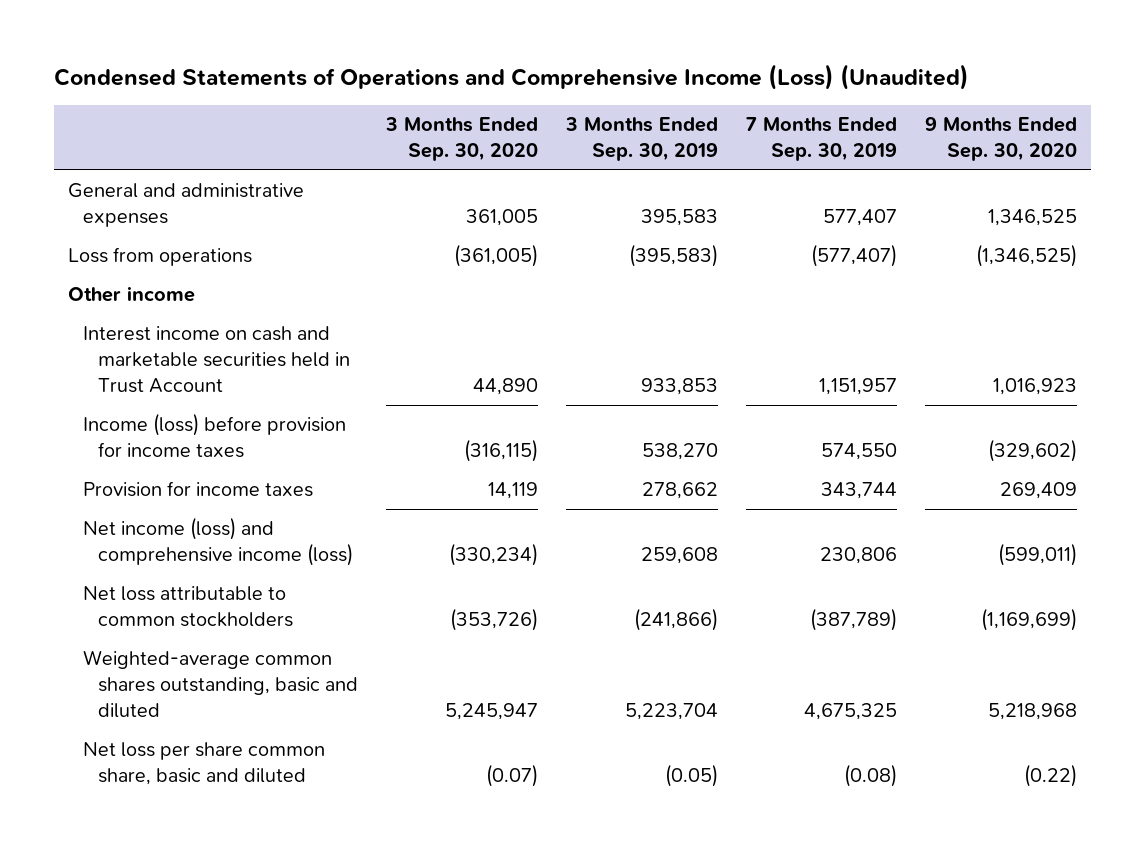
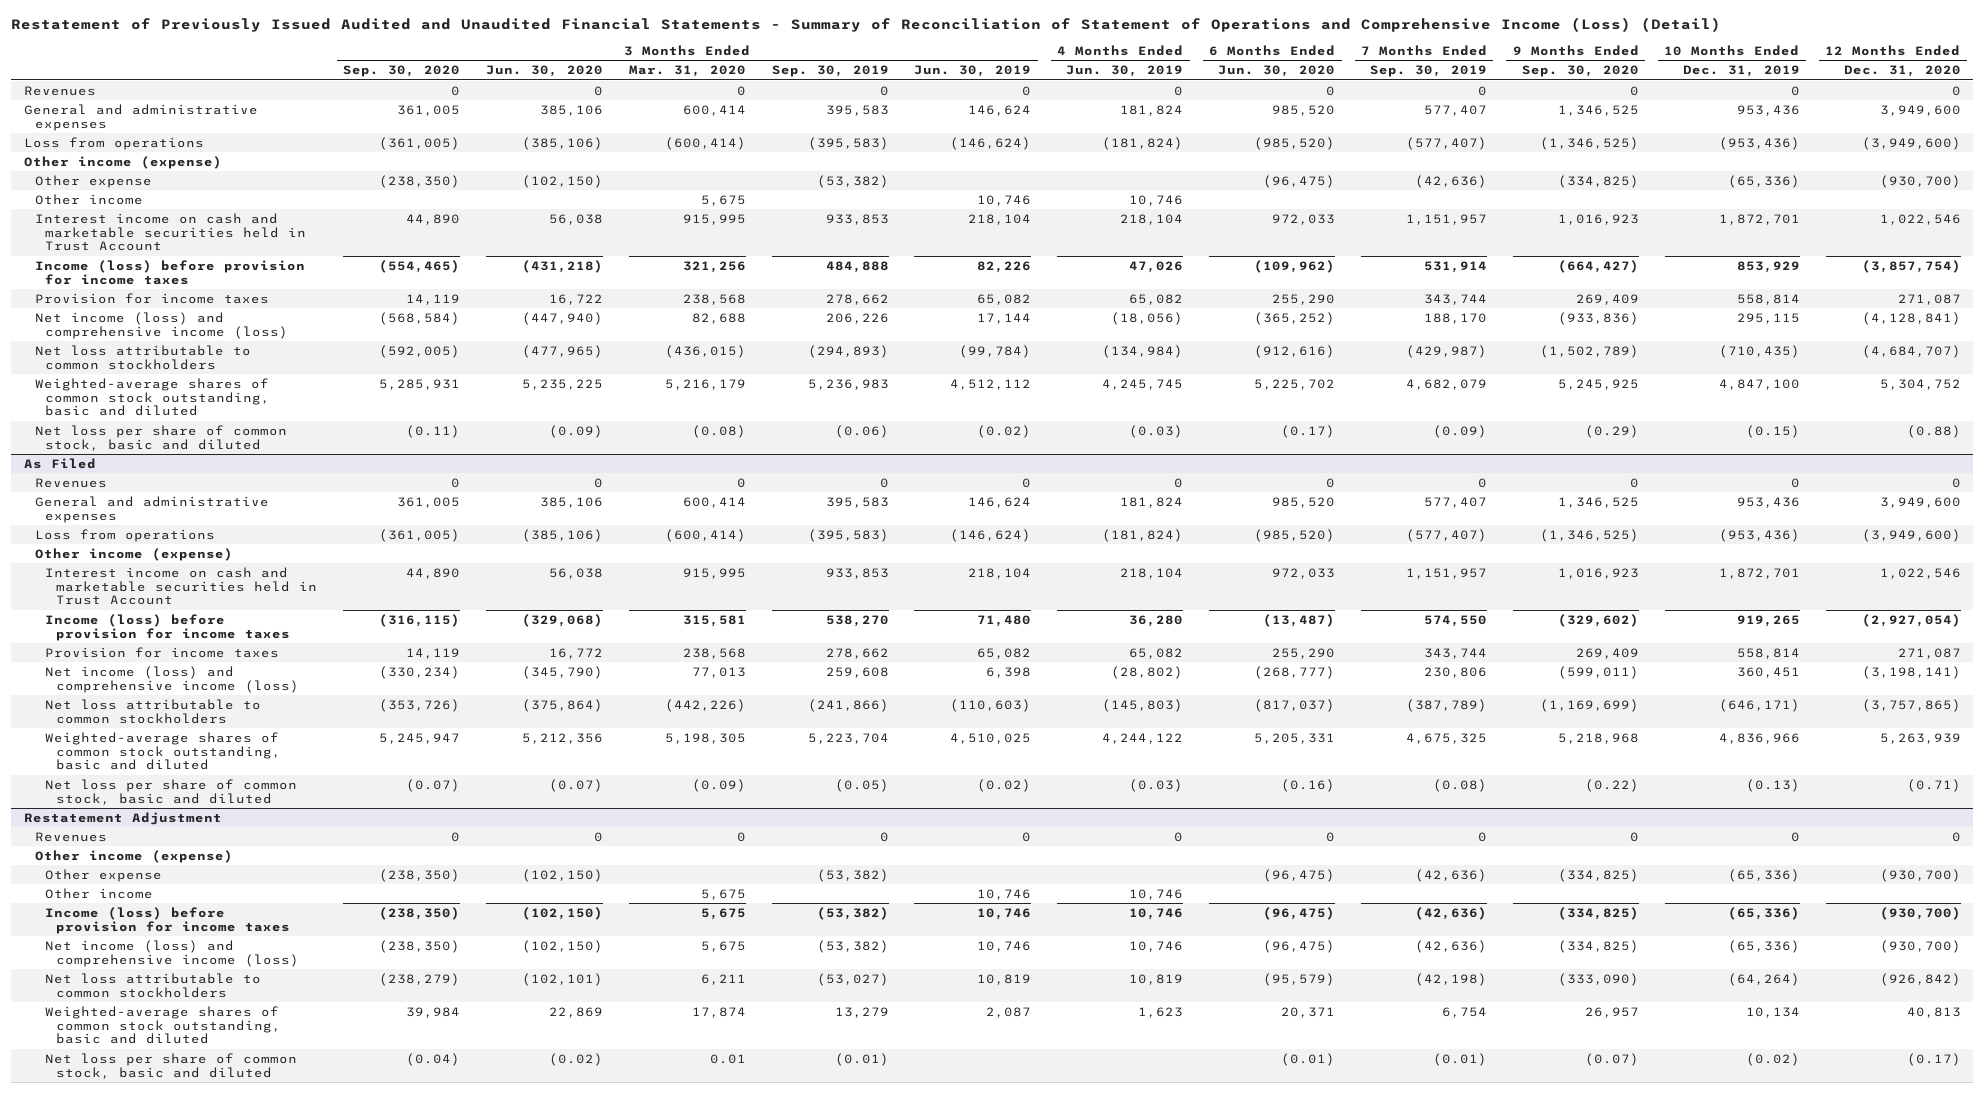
- Condensed Statements of Operations and Comprehensive Income (Loss) (Unaudited)
+ Restatement of Previously Issued Audited and Unaudited Financial Statements - Summary of Reconciliation of Statement of Operations and Comprehensive Income (Loss) (Detail)
- | 3 Months Ended Sep. 30, 2020 | 3 Months Ended Sep. 30, 2019 | 7 Months Ended Sep. 30, 2019 | 9 Months Ended Sep. 30, 2020
+ | 3 Months Ended Sep. 30, 2020 | 3 Months Ended Jun. 30, 2020 | 3 Months Ended Mar. 31, 2020 | 3 Months Ended Sep. 30, 2019 | 3 Months Ended Jun. 30, 2019 | 4 Months Ended Jun. 30, 2019 | 6 Months Ended Jun. 30, 2020 | 7 Months Ended Sep. 30, 2019 | 9 Months Ended Sep. 30, 2020 | 10 Months Ended Dec. 31, 2019 | 12 Months Ended Dec. 31, 2020
+ Revenues | 0 | 0 | 0 | 0 | 0 | 0 | 0 | 0 | 0 | 0 | 0
+ Other income (expense)
+ Other expense | (238,350) | (102,150) | | (53,382) | | | (96,475) | (42,636) | (334,825) | (65,336) | (930,700)
+ Income (loss) before provision for income taxes | (554,465) | (431,218) | 321,256 | 484,888 | 82,226 | 47,026 | (109,962) | 531,914 | (664,427) | 853,929 | (3,857,754)
+ Provision for income taxes | 14,119 | 16,722 | 238,568 | 278,662 | 65,082 | 65,082 | 255,290 | 343,744 | 269,409 | 558,814 | 271,087
+ Net income (loss) and comprehensive income (loss) | (568,584) | (447,940) | 82,688 | 206,226 | 17,144 | (18,056) | (365,252) | 188,170 | (933,836) | 295,115 | (4,128,841)
+ Net loss attributable to common stockholders | (592,005) | (477,965) | (436,015) | (294,893) | (99,784) | (134,984) | (912,616) | (429,987) | (1,502,789) | (710,435) | (4,684,707)
+ Weighted-average shares of common stock outstanding, basic and diluted | 5,285,931 | 5,235,225 | 5,216,179 | 5,236,983 | 4,512,112 | 4,245,745 | 5,225,702 | 4,682,079 | 5,245,925 | 4,847,100 | 5,304,752
+ Net loss per share of common stock, basic and diluted | (0.11) | (0.09) | (0.08) | (0.06) | (0.02) | (0.03) | (0.17) | (0.09) | (0.29) | (0.15) | (0.88)
+ As Filed
+ Revenues | 0 | 0 | 0 | 0 | 0 | 0 | 0 | 0 | 0 | 0 | 0
+ General and administrative expenses | 361,005 | 385,106 | 600,414 | 395,583 | 146,624 | 181,824 | 985,520 | 577,407 | 1,346,525 | 953,436 | 3,949,600
+ Loss from operations | (361,005) | (385,106) | (600,414) | (395,583) | (146,624) | (181,824) | (985,520) | (577,407) | (1,346,525) | (953,436) | (3,949,600)
+ Other income (expense)
+ Interest income on cash and marketable securities held in Trust Account | 44,890 | 56,038 | 915,995 | 933,853 | 218,104 | 218,104 | 972,033 | 1,151,957 | 1,016,923 | 1,872,701 | 1,022,546
- Weighted-average common shares outstanding, basic and diluted | 5,245,947 | 5,223,704 | 4,675,325 | 5,218,968
- Net loss per share common share, basic and diluted | (0.07) | (0.05) | (0.08) | (0.22)
+ Weighted-average shares of common stock outstanding, basic and diluted | 5,245,947 | 5,212,356 | 5,198,305 | 5,223,704 | 4,510,025 | 4,244,122 | 5,205,331 | 4,675,325 | 5,218,968 | 4,836,966 | 5,263,939
+ Net loss per share of common stock, basic and diluted | (0.07) | (0.07) | (0.09) | (0.05) | (0.02) | (0.03) | (0.16) | (0.08) | (0.22) | (0.13) | (0.71)
+ Restatement Adjustment
+ Revenues | 0 | 0 | 0 | 0 | 0 | 0 | 0 | 0 | 0 | 0 | 0
+ Other income (expense)
+ Other expense | (238,350) | (102,150) | | (53,382) | | | (96,475) | (42,636) | (334,825) | (65,336) | (930,700)
+ Other income | | | 5,675 | | 10,746 | 10,746 | | | | |
+ Income (loss) before provision for income taxes | (238,350) | (102,150) | 5,675 | (53,382) | 10,746 | 10,746 | (96,475) | (42,636) | (334,825) | (65,336) | (930,700)
+ Net income (loss) and comprehensive income (loss) | (238,350) | (102,150) | 5,675 | (53,382) | 10,746 | 10,746 | (96,475) | (42,636) | (334,825) | (65,336) | (930,700)
+ Net loss attributable to common stockholders | (238,279) | (102,101) | 6,211 | (53,027) | 10,819 | 10,819 | (95,579) | (42,198) | (333,090) | (64,264) | (926,842)
+ Weighted-average shares of common stock outstanding, basic and diluted | 39,984 | 22,869 | 17,874 | 13,279 | 2,087 | 1,623 | 20,371 | 6,754 | 26,957 | 10,134 | 40,813
+ Net loss per share of common stock, basic and diluted | (0.04) | (0.02) | 0.01 | (0.01) | | | (0.01) | (0.01) | (0.07) | (0.02) | (0.17)

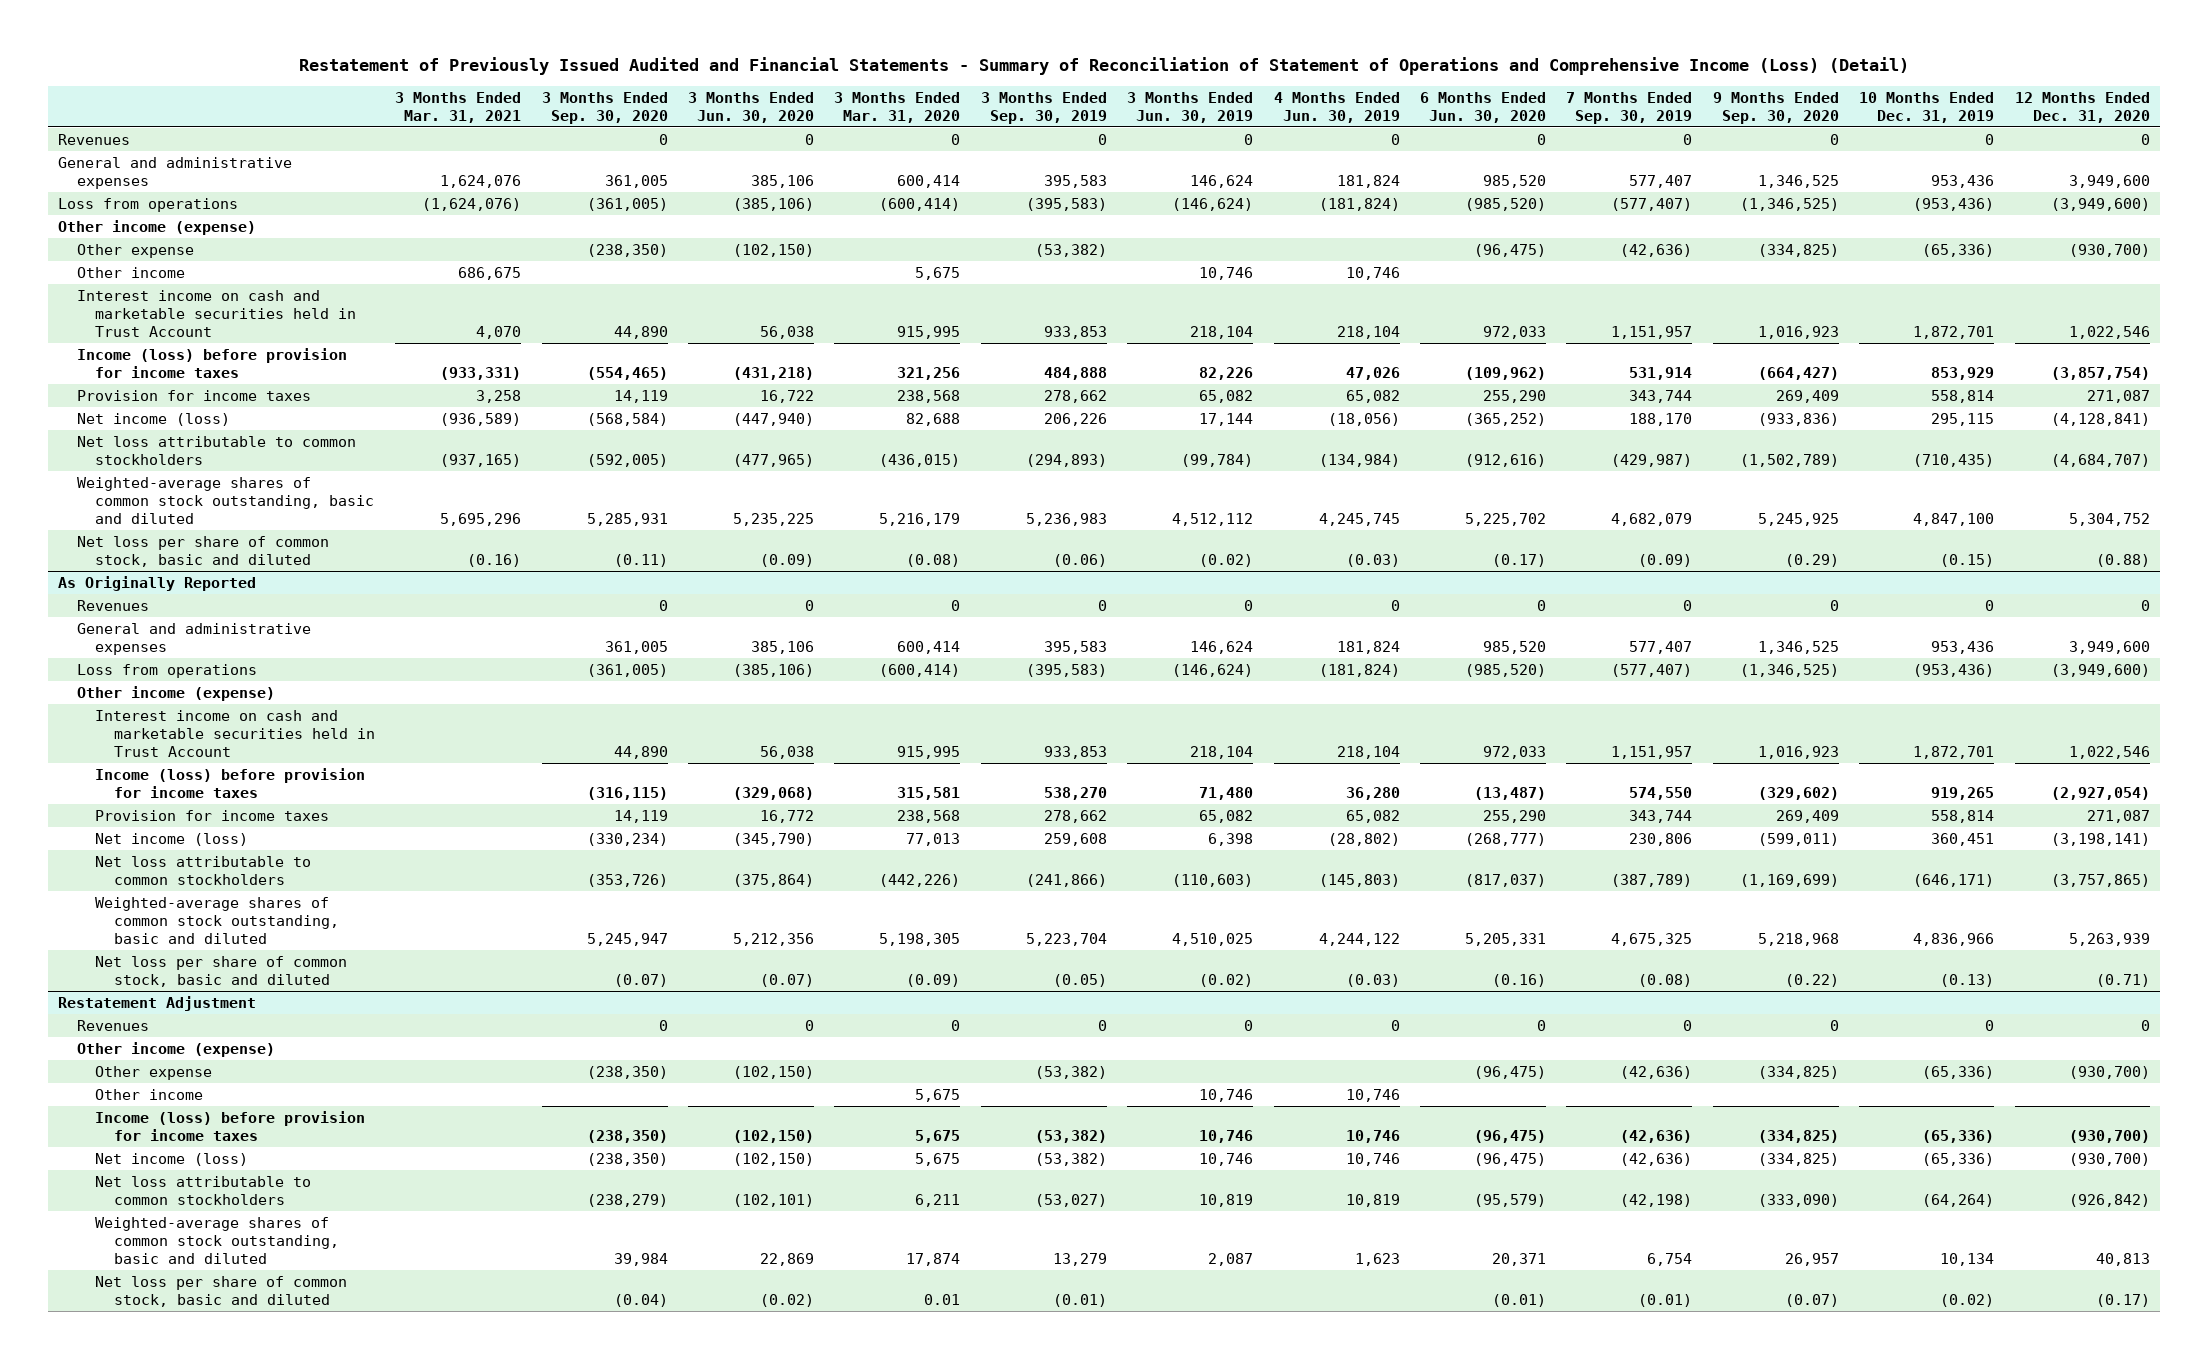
- Restatement of Previously Issued Audited and Unaudited Financial Statements - Summary of Reconciliation of Statement of Operations and Comprehensive Income (Loss) (Detail)
+ Restatement of Previously Issued Audited and Financial Statements - Summary of Reconciliation of Statement of Operations and Comprehensive Income (Loss) (Detail)
- | 3 Months Ended Sep. 30, 2020 | 3 Months Ended Jun. 30, 2020 | 3 Months Ended Mar. 31, 2020 | 3 Months Ended Sep. 30, 2019 | 3 Months Ended Jun. 30, 2019 | 4 Months Ended Jun. 30, 2019 | 6 Months Ended Jun. 30, 2020 | 7 Months Ended Sep. 30, 2019 | 9 Months Ended Sep. 30, 2020 | 10 Months Ended Dec. 31, 2019 | 12 Months Ended Dec. 31, 2020
+ | 3 Months Ended Mar. 31, 2021 | 3 Months Ended Sep. 30, 2020 | 3 Months Ended Jun. 30, 2020 | 3 Months Ended Mar. 31, 2020 | 3 Months Ended Sep. 30, 2019 | 3 Months Ended Jun. 30, 2019 | 4 Months Ended Jun. 30, 2019 | 6 Months Ended Jun. 30, 2020 | 7 Months Ended Sep. 30, 2019 | 9 Months Ended Sep. 30, 2020 | 10 Months Ended Dec. 31, 2019 | 12 Months Ended Dec. 31, 2020
- Net income (loss) and comprehensive income (loss) | (568,584) | (447,940) | 82,688 | 206,226 | 17,144 | (18,056) | (365,252) | 188,170 | (933,836) | 295,115 | (4,128,841)
+ Net income (loss) | (936,589) | (568,584) | (447,940) | 82,688 | 206,226 | 17,144 | (18,056) | (365,252) | 188,170 | (933,836) | 295,115 | (4,128,841)
- As Filed
+ As Originally Reported
- Net income (loss) and comprehensive income (loss) | (330,234) | (345,790) | 77,013 | 259,608 | 6,398 | (28,802) | (268,777) | 230,806 | (599,011) | 360,451 | (3,198,141)
+ Net income (loss) | | (330,234) | (345,790) | 77,013 | 259,608 | 6,398 | (28,802) | (268,777) | 230,806 | (599,011) | 360,451 | (3,198,141)
@ Restatement Adjustment
- Net income (loss) and comprehensive income (loss) | (238,350) | (102,150) | 5,675 | (53,382) | 10,746 | 10,746 | (96,475) | (42,636) | (334,825) | (65,336) | (930,700)
+ Net income (loss) | | (238,350) | (102,150) | 5,675 | (53,382) | 10,746 | 10,746 | (96,475) | (42,636) | (334,825) | (65,336) | (930,700)

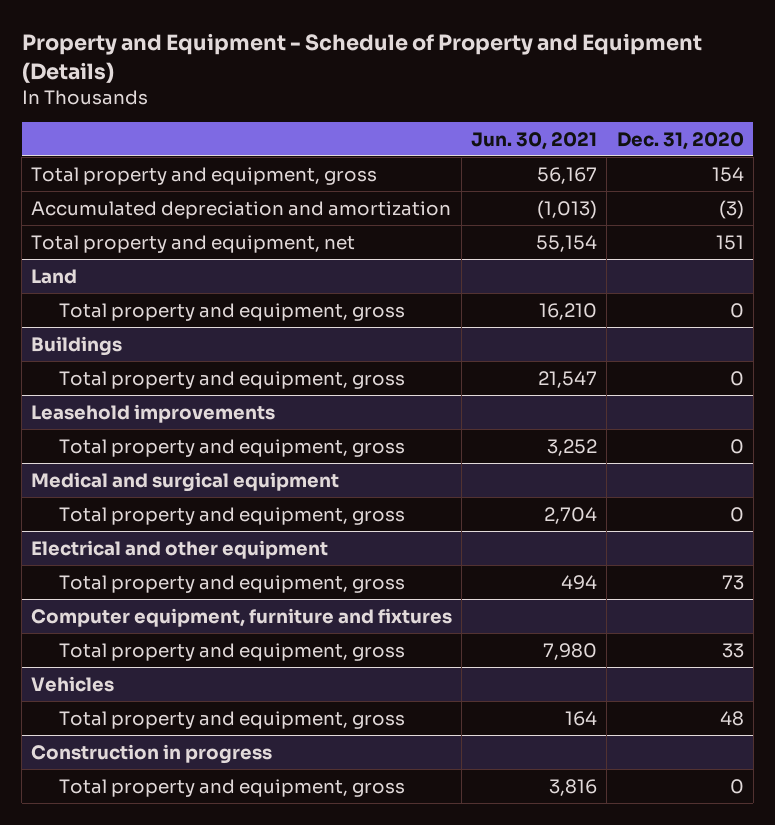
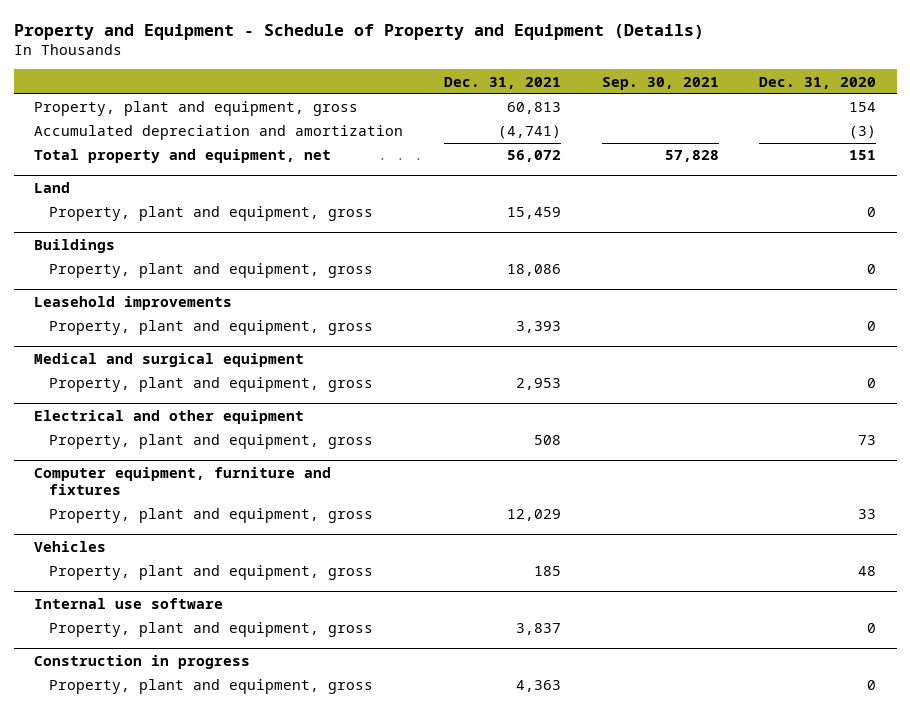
- | Jun. 30, 2021 | Dec. 31, 2020
+ | Dec. 31, 2021 | Sep. 30, 2021 | Dec. 31, 2020
- Total property and equipment, gross | 56,167 | 154
+ Property, plant and equipment, gross | 60,813 | | 154
@ Land
- Total property and equipment, gross | 16,210 | 0
+ Property, plant and equipment, gross | 15,459 | | 0
@ Buildings
- Total property and equipment, gross | 21,547 | 0
+ Property, plant and equipment, gross | 18,086 | | 0
@ Leasehold improvements
- Total property and equipment, gross | 3,252 | 0
+ Property, plant and equipment, gross | 3,393 | | 0
@ Medical and surgical equipment
- Total property and equipment, gross | 2,704 | 0
+ Property, plant and equipment, gross | 2,953 | | 0
@ Electrical and other equipment
- Total property and equipment, gross | 494 | 73
+ Property, plant and equipment, gross | 508 | | 73
@ Computer equipment, furniture and fixtures
- Total property and equipment, gross | 7,980 | 33
+ Property, plant and equipment, gross | 12,029 | | 33
@ Vehicles
- Total property and equipment, gross | 164 | 48
+ Property, plant and equipment, gross | 185 | | 48
+ Internal use software
+ Property, plant and equipment, gross | 3,837 | | 0
@ Construction in progress
- Total property and equipment, gross | 3,816 | 0
+ Property, plant and equipment, gross | 4,363 | | 0

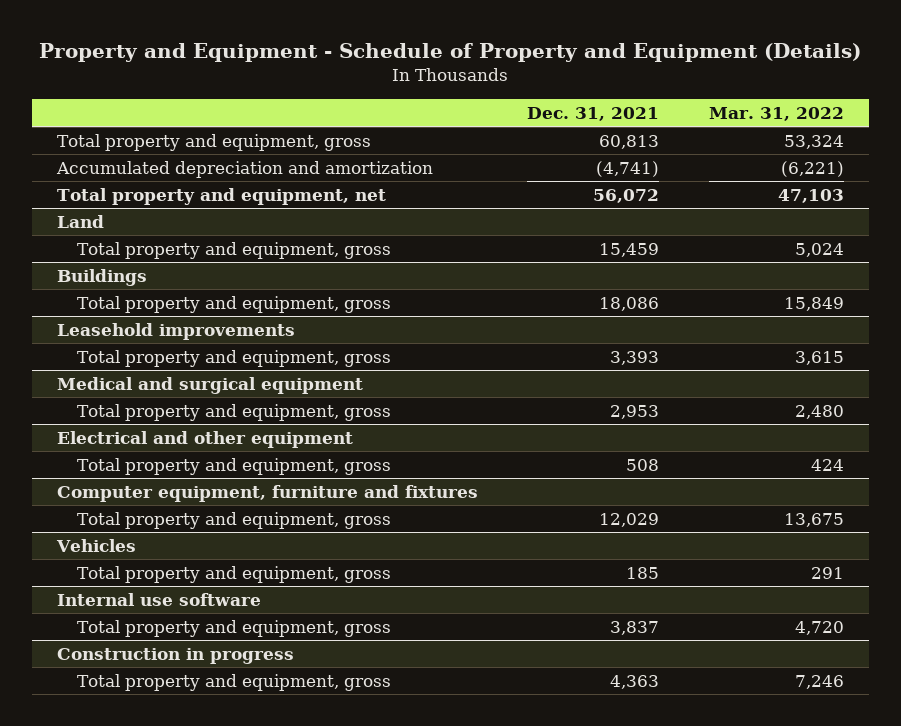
- | Dec. 31, 2021 | Sep. 30, 2021 | Dec. 31, 2020
+ | Dec. 31, 2021 | Mar. 31, 2022
- Property, plant and equipment, gross | 60,813 | | 154
+ Total property and equipment, gross | 60,813 | 53,324
@ Land
- Property, plant and equipment, gross | 15,459 | | 0
+ Total property and equipment, gross | 15,459 | 5,024
@ Buildings
- Property, plant and equipment, gross | 18,086 | | 0
+ Total property and equipment, gross | 18,086 | 15,849
@ Leasehold improvements
- Property, plant and equipment, gross | 3,393 | | 0
+ Total property and equipment, gross | 3,393 | 3,615
@ Medical and surgical equipment
- Property, plant and equipment, gross | 2,953 | | 0
+ Total property and equipment, gross | 2,953 | 2,480
@ Electrical and other equipment
- Property, plant and equipment, gross | 508 | | 73
+ Total property and equipment, gross | 508 | 424
@ Computer equipment, furniture and fixtures
- Property, plant and equipment, gross | 12,029 | | 33
+ Total property and equipment, gross | 12,029 | 13,675
@ Vehicles
- Property, plant and equipment, gross | 185 | | 48
+ Total property and equipment, gross | 185 | 291
@ Internal use software
- Property, plant and equipment, gross | 3,837 | | 0
+ Total property and equipment, gross | 3,837 | 4,720
@ Construction in progress
- Property, plant and equipment, gross | 4,363 | | 0
+ Total property and equipment, gross | 4,363 | 7,246

